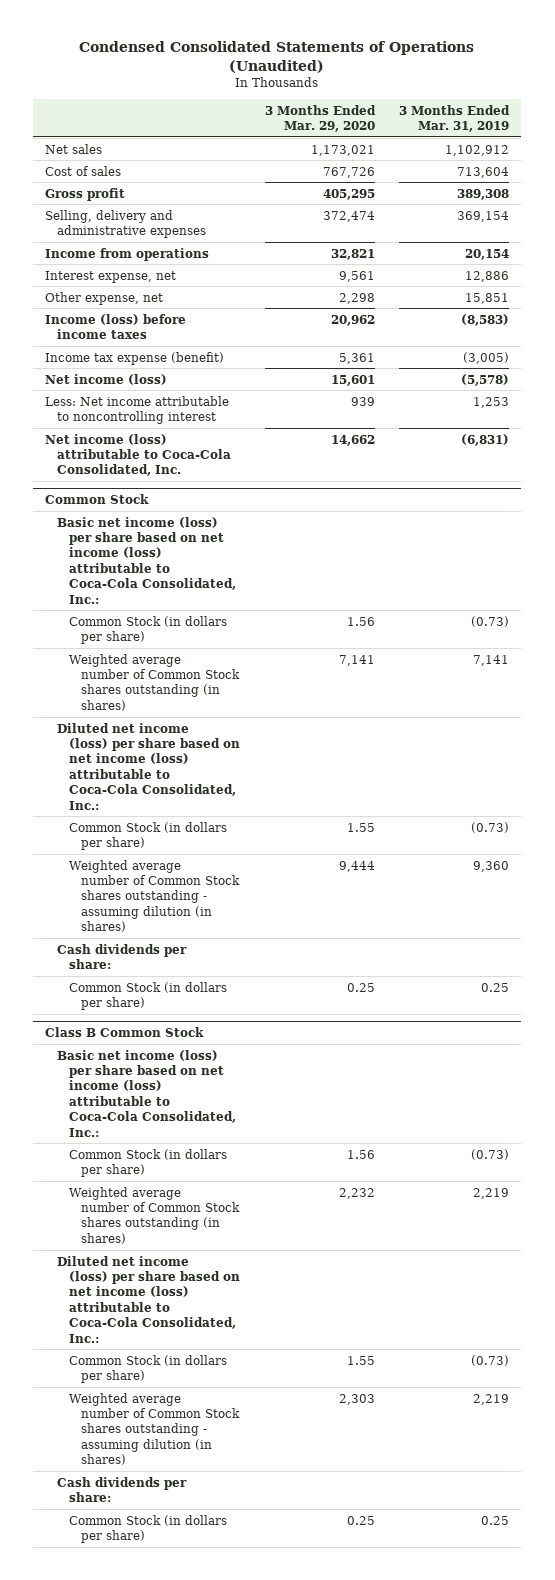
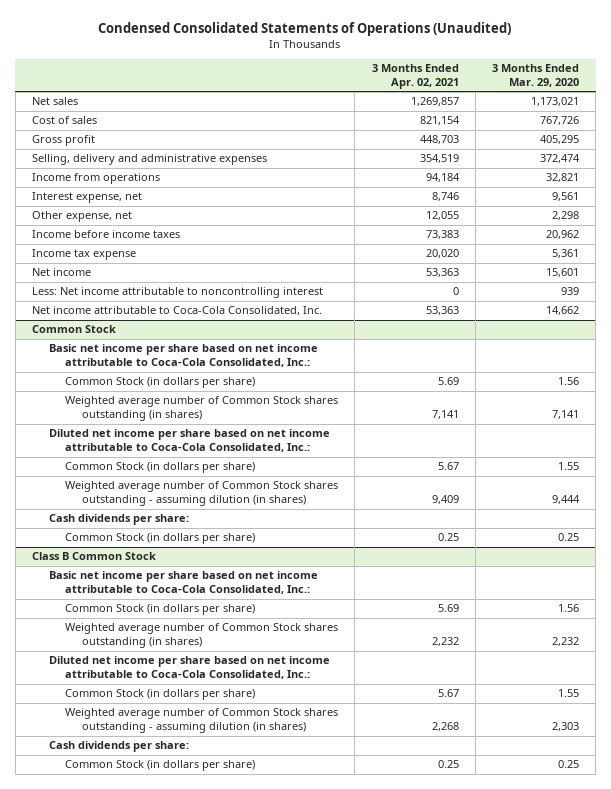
- | 3 Months Ended Mar. 29, 2020 | 3 Months Ended Mar. 31, 2019
+ | 3 Months Ended Apr. 02, 2021 | 3 Months Ended Mar. 29, 2020
- Income (loss) before income taxes | 20,962 | (8,583)
- Income tax expense (benefit) | 5,361 | (3,005)
- Net income (loss) | 15,601 | (5,578)
+ Income before income taxes | 73,383 | 20,962
+ Income tax expense | 20,020 | 5,361
+ Net income | 53,363 | 15,601
- Net income (loss) attributable to Coca-Cola Consolidated, Inc. | 14,662 | (6,831)
+ Net income attributable to Coca-Cola Consolidated, Inc. | 53,363 | 14,662
@ Common Stock
- Basic net income (loss) per share based on net income (loss) attributable to Coca-Cola Consolidated, Inc.:
+ Basic net income per share based on net income attributable to Coca-Cola Consolidated, Inc.:
- Diluted net income (loss) per share based on net income (loss) attributable to Coca-Cola Consolidated, Inc.:
+ Diluted net income per share based on net income attributable to Coca-Cola Consolidated, Inc.:
@ Class B Common Stock
- Basic net income (loss) per share based on net income (loss) attributable to Coca-Cola Consolidated, Inc.:
+ Basic net income per share based on net income attributable to Coca-Cola Consolidated, Inc.:
- Diluted net income (loss) per share based on net income (loss) attributable to Coca-Cola Consolidated, Inc.:
+ Diluted net income per share based on net income attributable to Coca-Cola Consolidated, Inc.:

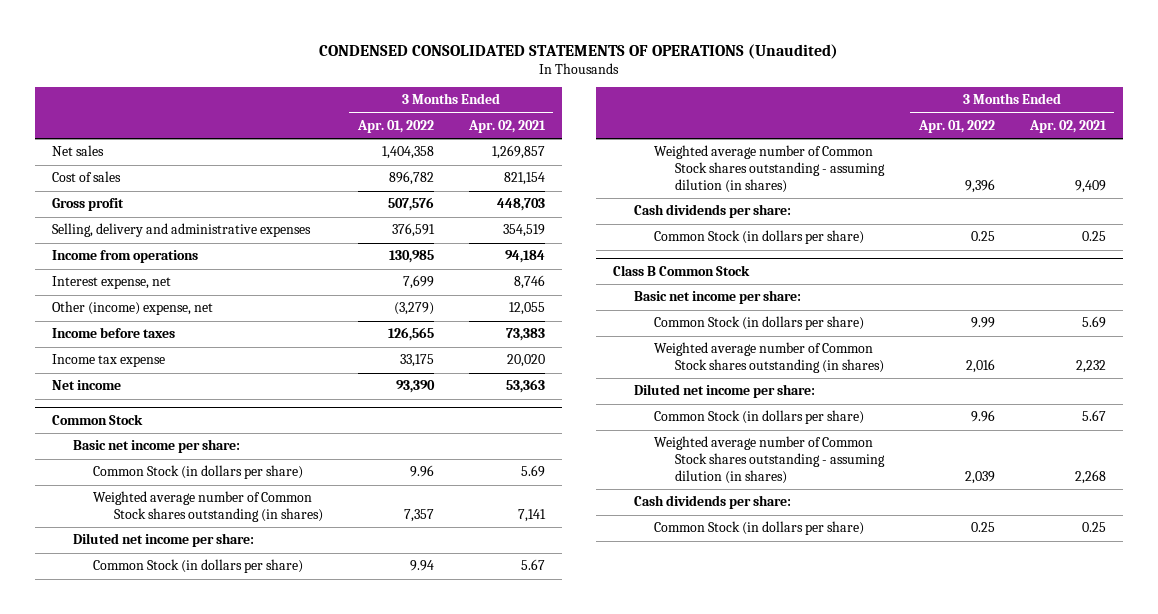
- Condensed Consolidated Statements of Operations (Unaudited)
+ CONDENSED CONSOLIDATED STATEMENTS OF OPERATIONS (Unaudited)
- | 3 Months Ended Apr. 02, 2021 | 3 Months Ended Mar. 29, 2020
+ | 3 Months Ended Apr. 01, 2022 | 3 Months Ended Apr. 02, 2021
- Other expense, net | 12,055 | 2,298
- Income before income taxes | 73,383 | 20,962
+ Other (income) expense, net | (3,279) | 12,055
+ Income before taxes | 126,565 | 73,383
- Less: Net income attributable to noncontrolling interest | 0 | 939
- Net income attributable to Coca-Cola Consolidated, Inc. | 53,363 | 14,662
@ Common Stock
- Basic net income per share based on net income attributable to Coca-Cola Consolidated, Inc.:
+ Basic net income per share:
- Diluted net income per share based on net income attributable to Coca-Cola Consolidated, Inc.:
+ Diluted net income per share:
@ Class B Common Stock
- Basic net income per share based on net income attributable to Coca-Cola Consolidated, Inc.:
+ Basic net income per share:
- Diluted net income per share based on net income attributable to Coca-Cola Consolidated, Inc.:
+ Diluted net income per share:

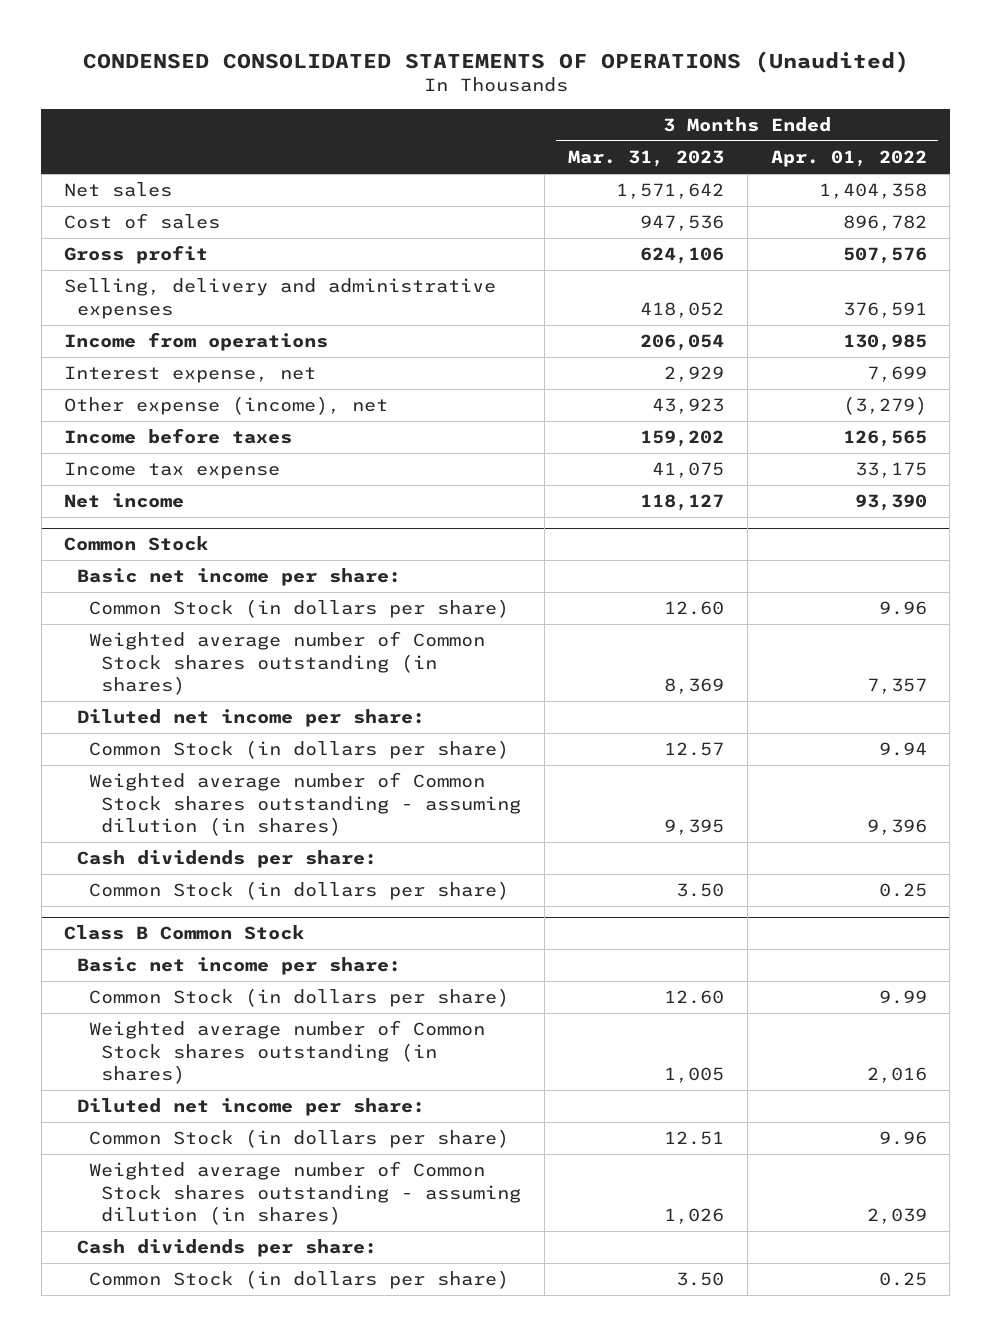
- | 3 Months Ended Apr. 01, 2022 | 3 Months Ended Apr. 02, 2021
+ | 3 Months Ended Mar. 31, 2023 | 3 Months Ended Apr. 01, 2022
- Other (income) expense, net | (3,279) | 12,055
+ Other expense (income), net | 43,923 | (3,279)

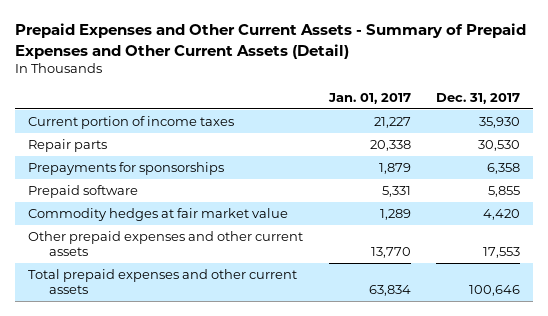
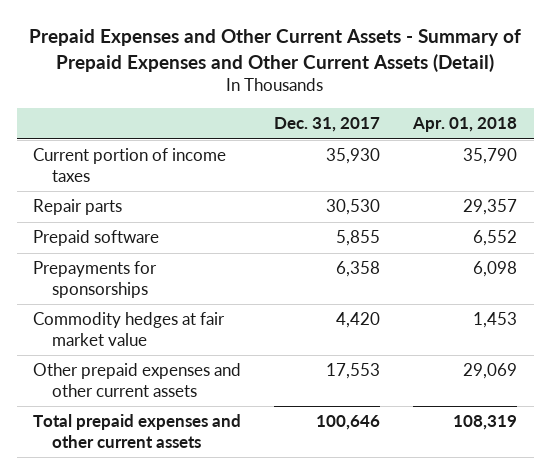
- | Jan. 01, 2017 | Dec. 31, 2017
+ | Dec. 31, 2017 | Apr. 01, 2018
moved down: Prepayments for sponsorships | 6,358 | 6,098

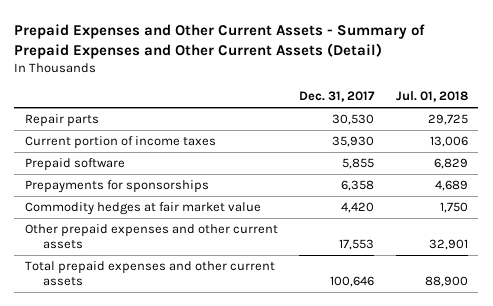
- | Dec. 31, 2017 | Apr. 01, 2018
+ | Dec. 31, 2017 | Jul. 01, 2018
moved down: Current portion of income taxes | 35,930 | 13,006

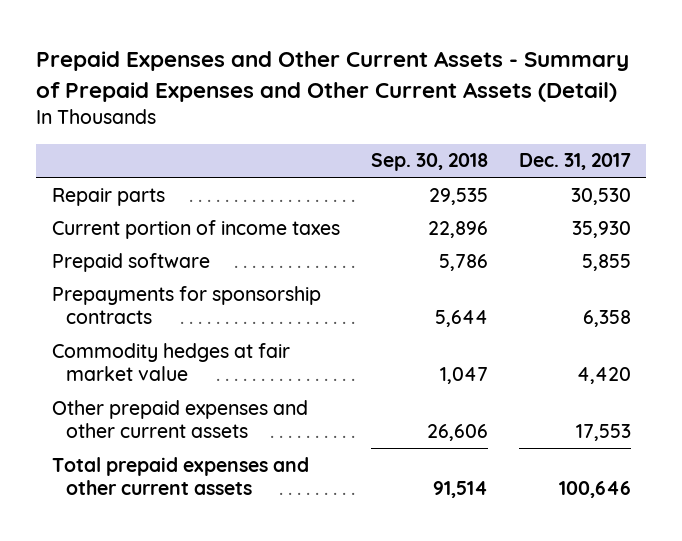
- | Dec. 31, 2017 | Jul. 01, 2018
+ | Sep. 30, 2018 | Dec. 31, 2017
- Prepayments for sponsorships | 6,358 | 4,689
+ Prepayments for sponsorship contracts | 5,644 | 6,358

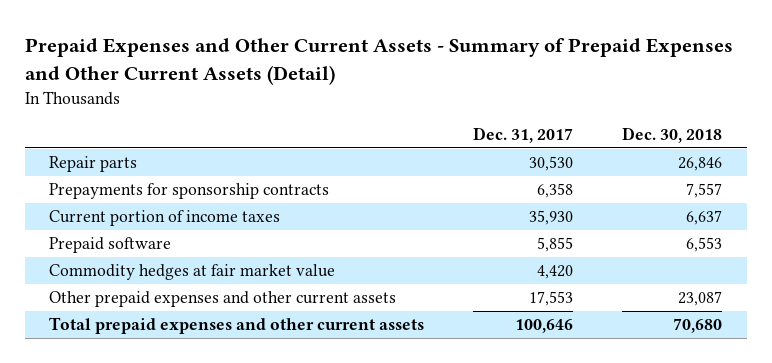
- | Sep. 30, 2018 | Dec. 31, 2017
+ | Dec. 31, 2017 | Dec. 30, 2018
moved up: Prepayments for sponsorship contracts | 6,358 | 7,557

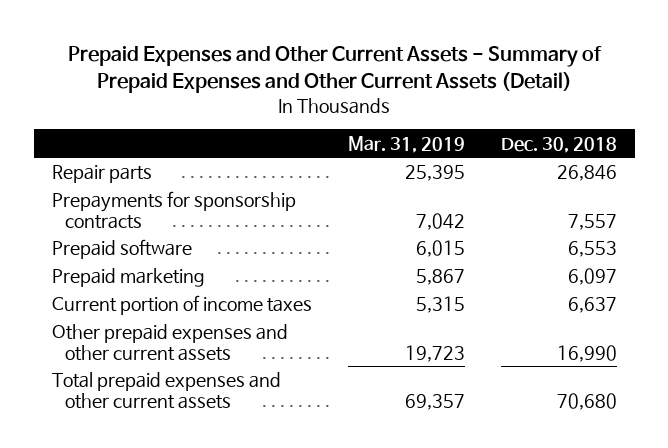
- | Dec. 31, 2017 | Dec. 30, 2018
+ | Mar. 31, 2019 | Dec. 30, 2018
- Commodity hedges at fair market value | 4,420 |
- Other prepaid expenses and other current assets | 17,553 | 23,087
+ Prepaid marketing | 5,867 | 6,097
moved down: Current portion of income taxes | 5,315 | 6,637
+ Other prepaid expenses and other current assets | 19,723 | 16,990

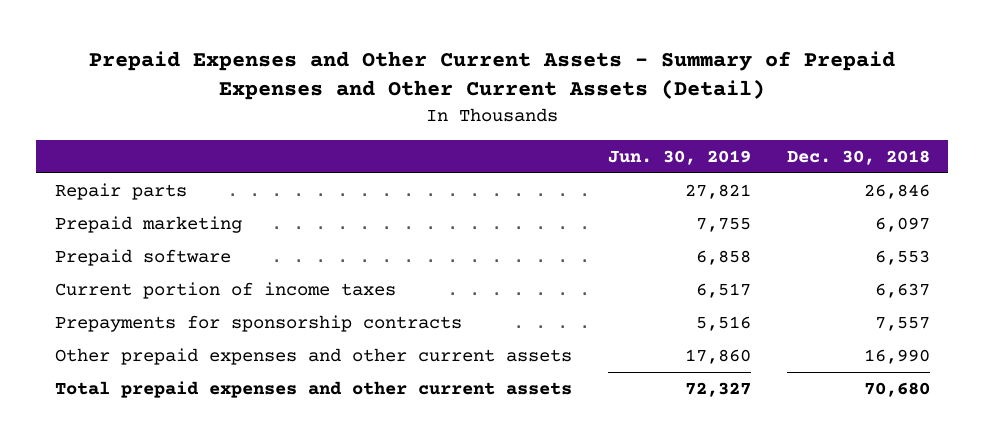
- | Mar. 31, 2019 | Dec. 30, 2018
+ | Jun. 30, 2019 | Dec. 30, 2018
moved down: Prepaid software | 6,858 | 6,553
moved down: Prepayments for sponsorship contracts | 5,516 | 7,557

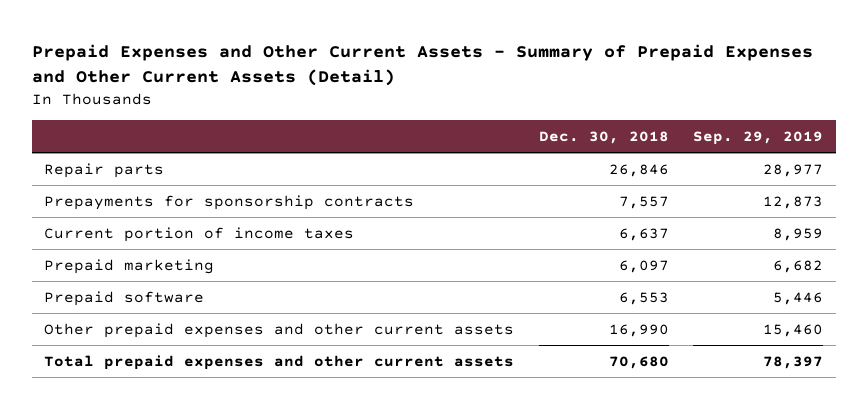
- | Jun. 30, 2019 | Dec. 30, 2018
+ | Dec. 30, 2018 | Sep. 29, 2019
moved up: Prepayments for sponsorship contracts | 7,557 | 12,873
moved up: Current portion of income taxes | 6,637 | 8,959

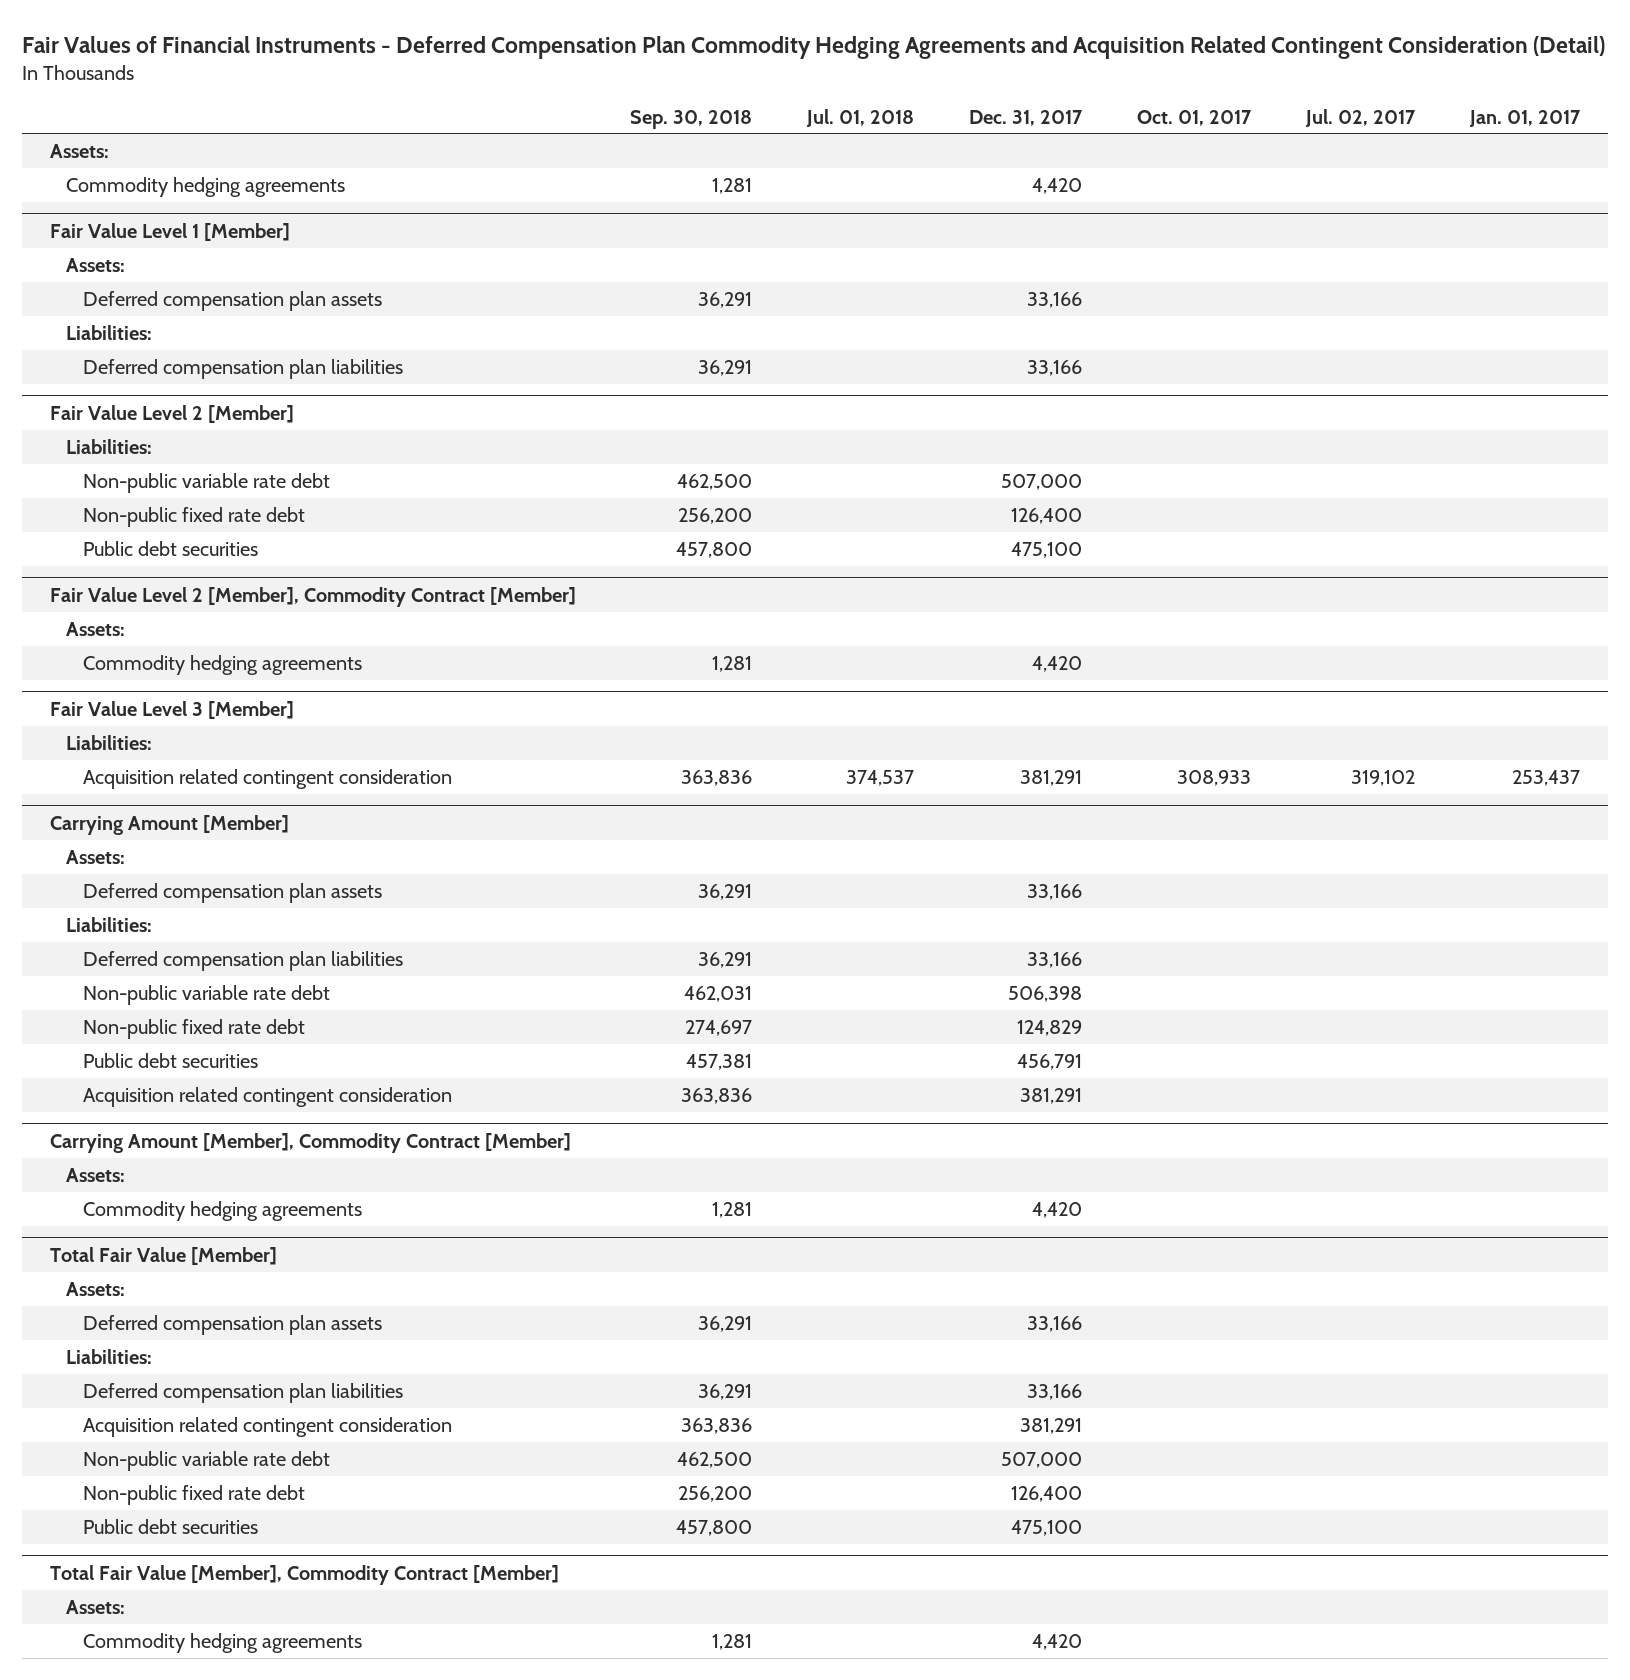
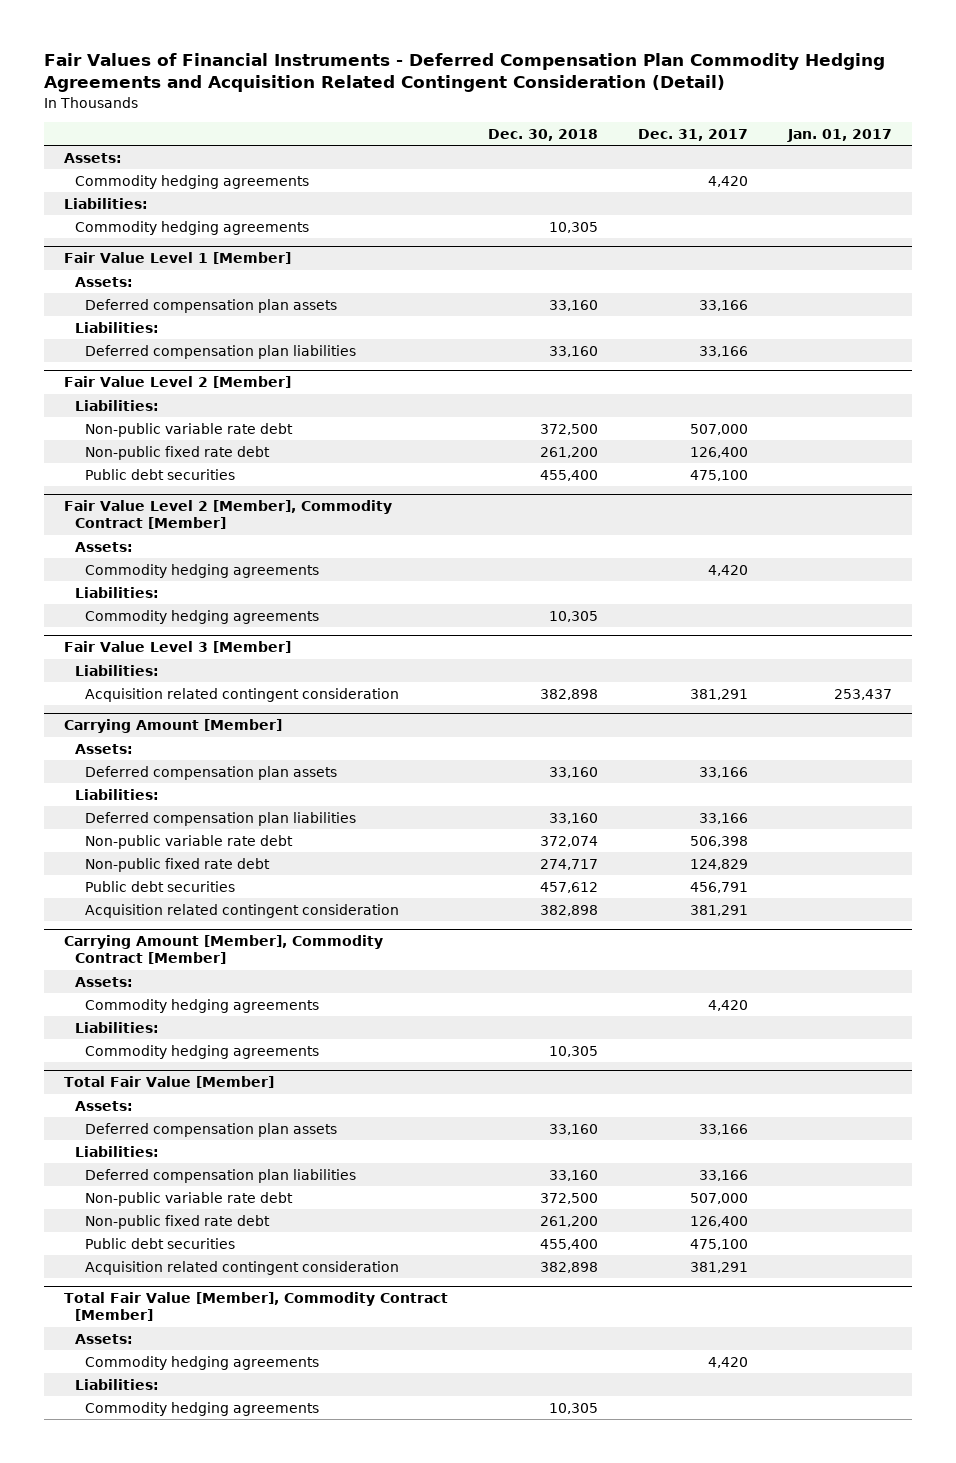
- | Sep. 30, 2018 | Jul. 01, 2018 | Dec. 31, 2017 | Oct. 01, 2017 | Jul. 02, 2017 | Jan. 01, 2017
+ | Dec. 30, 2018 | Dec. 31, 2017 | Jan. 01, 2017
+ Liabilities:
+ Commodity hedging agreements | 10,305 | |
@ Fair Value Level 2 [Member], Commodity Contract [Member]
+ Liabilities:
+ Commodity hedging agreements | 10,305 | |
@ Carrying Amount [Member], Commodity Contract [Member]
+ Liabilities:
+ Commodity hedging agreements | 10,305 | |
@ Total Fair Value [Member]
moved down: Acquisition related contingent consideration | 382,898 | 381,291 |
@ Total Fair Value [Member], Commodity Contract [Member]
+ Liabilities:
+ Commodity hedging agreements | 10,305 | |

